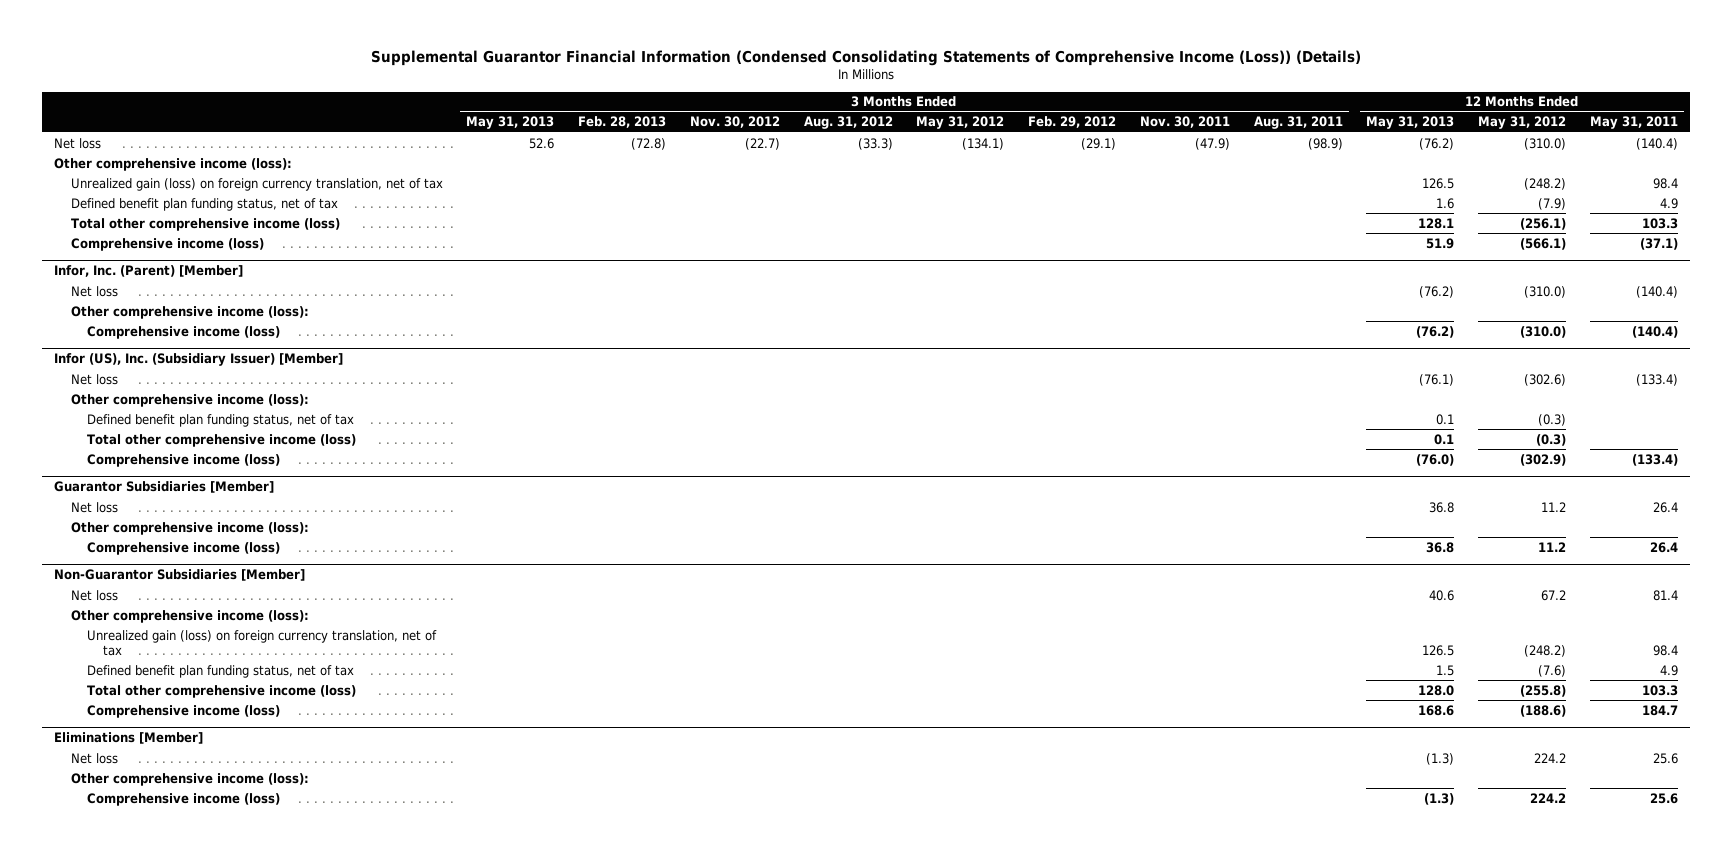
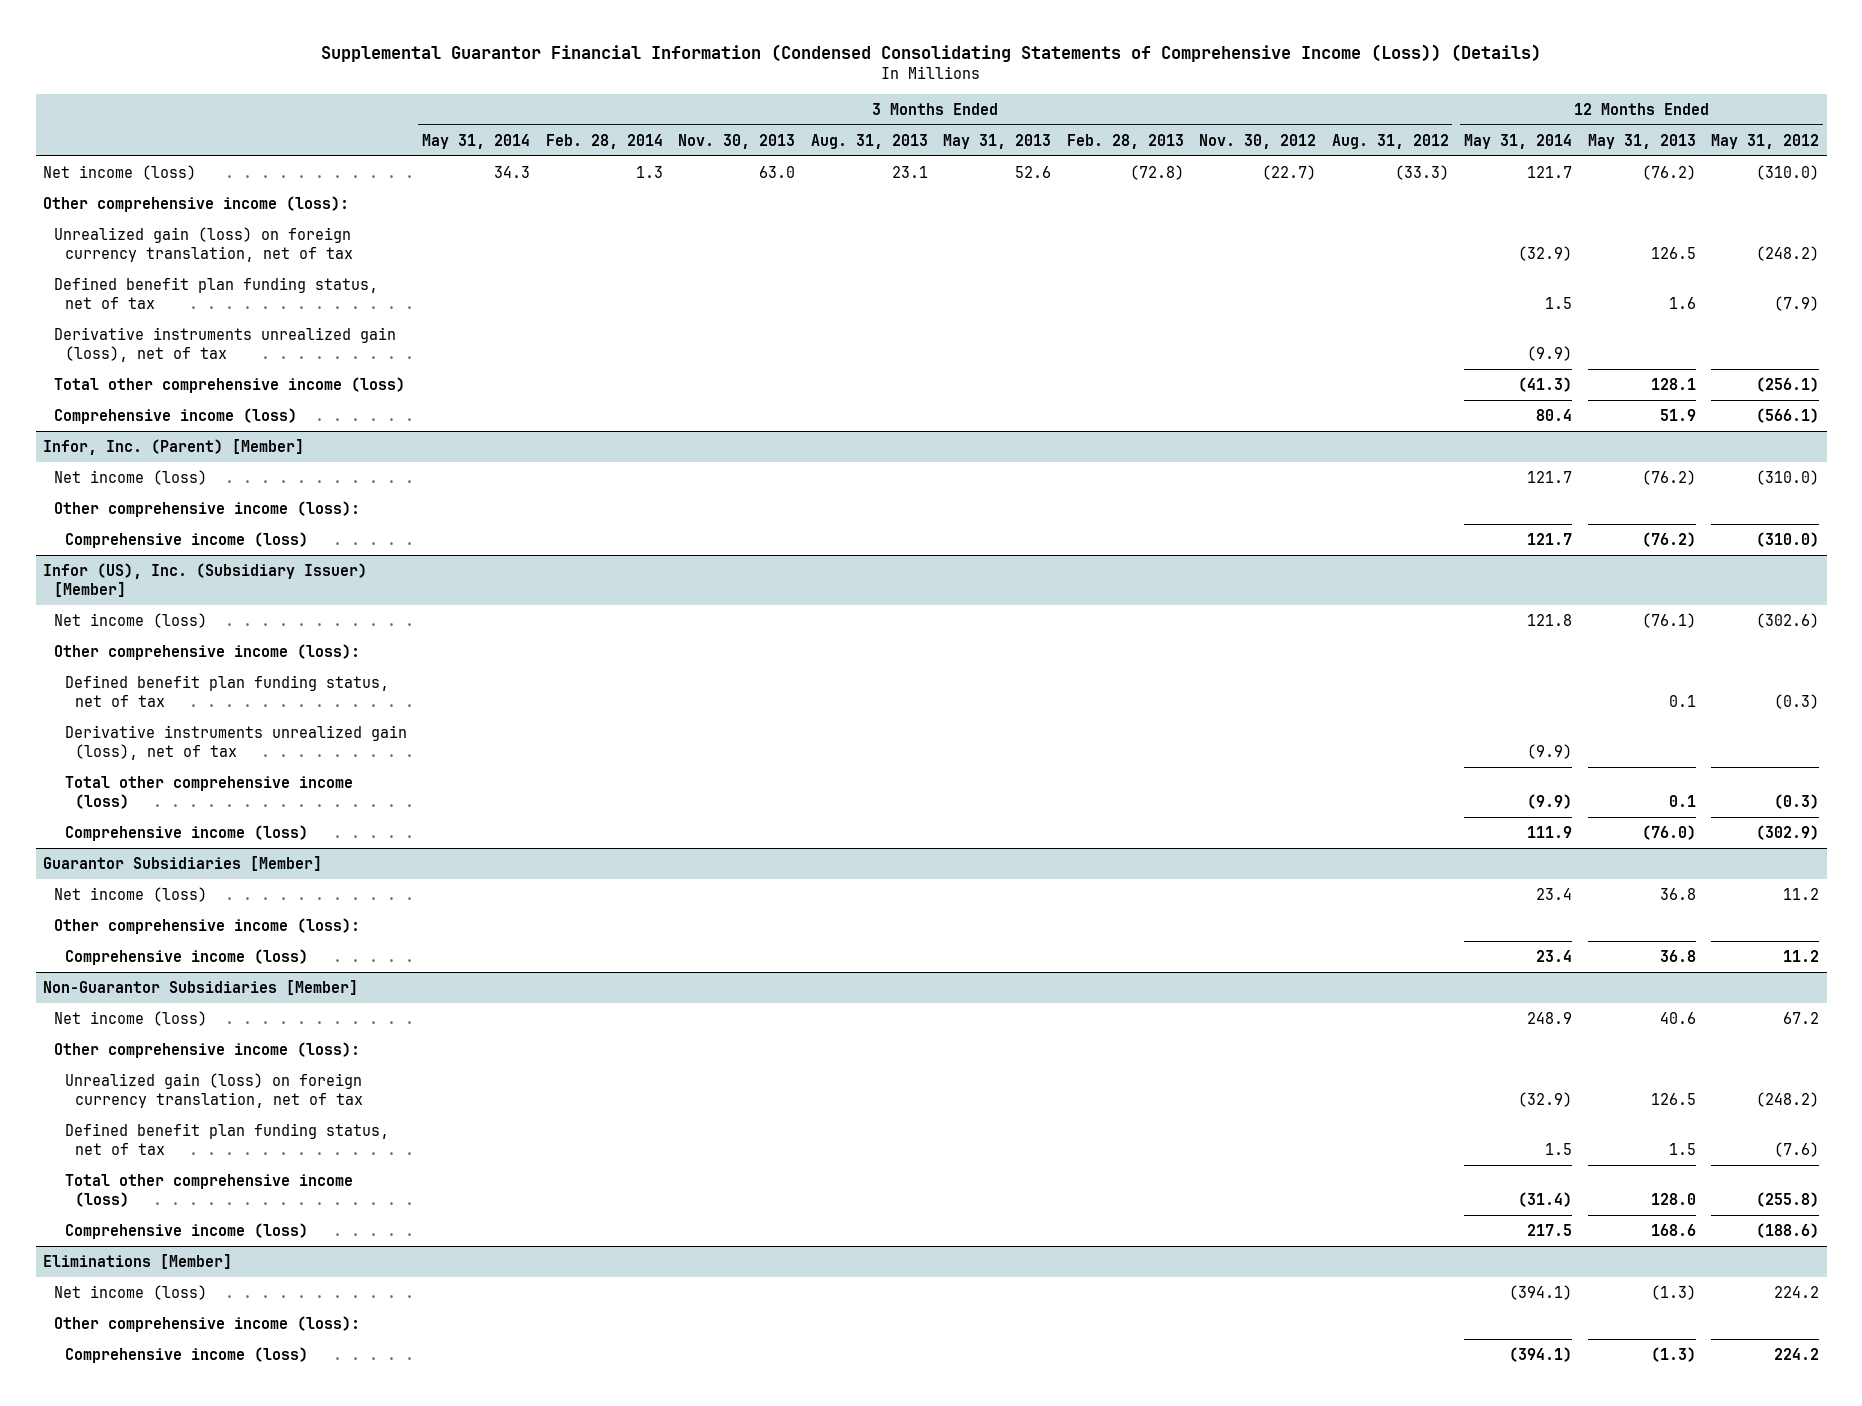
- | 3 Months Ended May 31, 2013 | 3 Months Ended Feb. 28, 2013 | 3 Months Ended Nov. 30, 2012 | 3 Months Ended Aug. 31, 2012 | 3 Months Ended May 31, 2012 | 3 Months Ended Feb. 29, 2012 | 3 Months Ended Nov. 30, 2011 | 3 Months Ended Aug. 31, 2011 | 12 Months Ended May 31, 2013 | 12 Months Ended May 31, 2012 | 12 Months Ended May 31, 2011
+ | 3 Months Ended May 31, 2014 | 3 Months Ended Feb. 28, 2014 | 3 Months Ended Nov. 30, 2013 | 3 Months Ended Aug. 31, 2013 | 3 Months Ended May 31, 2013 | 3 Months Ended Feb. 28, 2013 | 3 Months Ended Nov. 30, 2012 | 3 Months Ended Aug. 31, 2012 | 12 Months Ended May 31, 2014 | 12 Months Ended May 31, 2013 | 12 Months Ended May 31, 2012
- Net loss | 52.6 | (72.8) | (22.7) | (33.3) | (134.1) | (29.1) | (47.9) | (98.9) | (76.2) | (310.0) | (140.4)
+ Net income (loss) | 34.3 | 1.3 | 63.0 | 23.1 | 52.6 | (72.8) | (22.7) | (33.3) | 121.7 | (76.2) | (310.0)
+ Derivative instruments unrealized gain (loss), net of tax | | | | | | | | | (9.9) | |
@ Infor, Inc. (Parent) [Member]
- Net loss | | | | | | | | | (76.2) | (310.0) | (140.4)
+ Net income (loss) | | | | | | | | | 121.7 | (76.2) | (310.0)
@ Infor (US), Inc. (Subsidiary Issuer) [Member]
- Net loss | | | | | | | | | (76.1) | (302.6) | (133.4)
+ Net income (loss) | | | | | | | | | 121.8 | (76.1) | (302.6)
+ Derivative instruments unrealized gain (loss), net of tax | | | | | | | | | (9.9) | |
@ Guarantor Subsidiaries [Member]
- Net loss | | | | | | | | | 36.8 | 11.2 | 26.4
+ Net income (loss) | | | | | | | | | 23.4 | 36.8 | 11.2
@ Non-Guarantor Subsidiaries [Member]
- Net loss | | | | | | | | | 40.6 | 67.2 | 81.4
+ Net income (loss) | | | | | | | | | 248.9 | 40.6 | 67.2
@ Eliminations [Member]
- Net loss | | | | | | | | | (1.3) | 224.2 | 25.6
+ Net income (loss) | | | | | | | | | (394.1) | (1.3) | 224.2

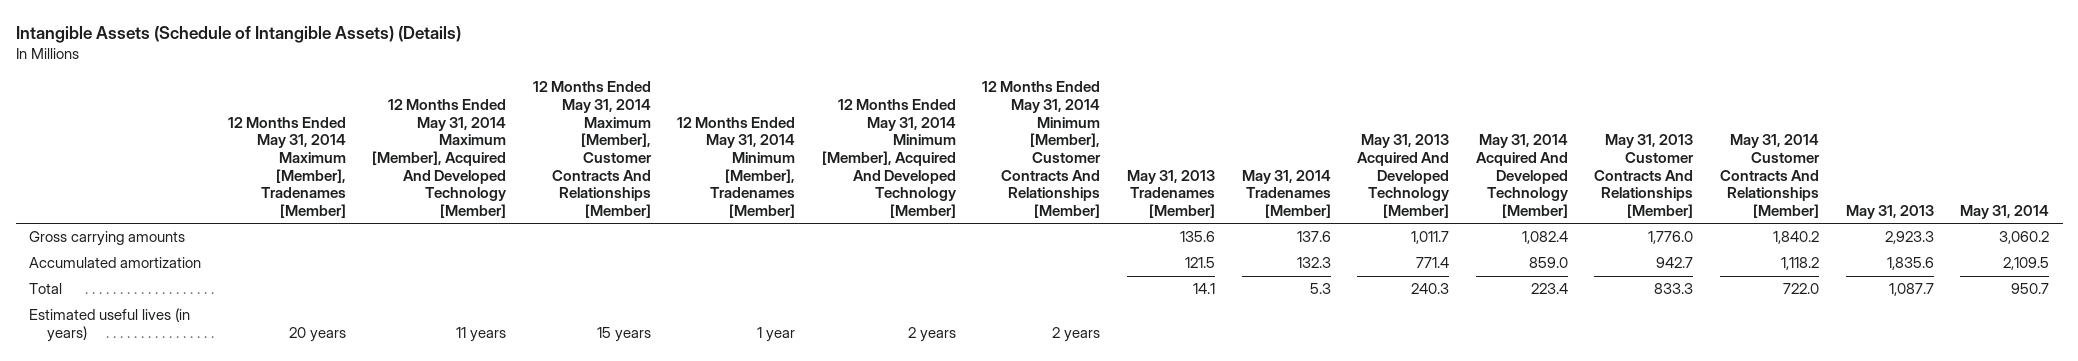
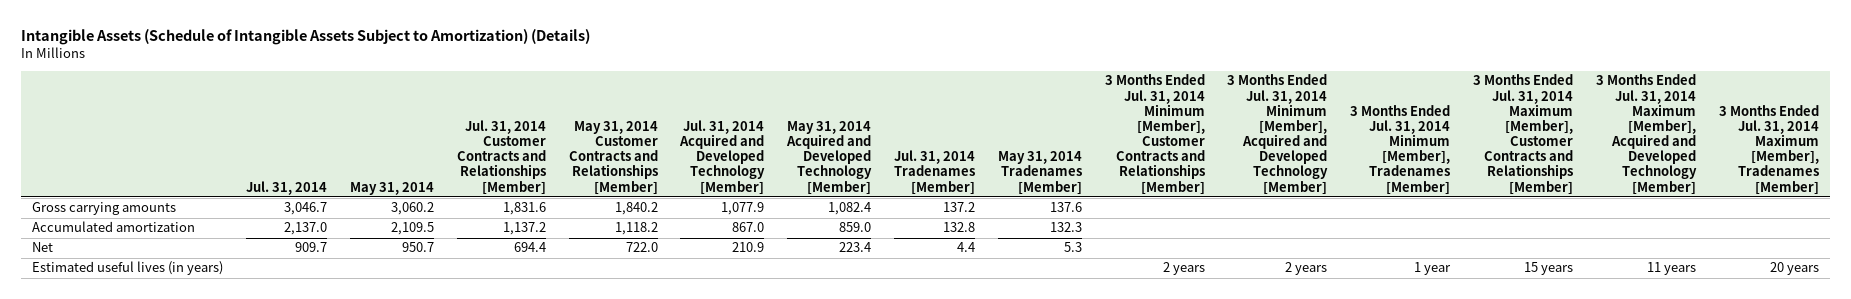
- Intangible Assets (Schedule of Intangible Assets) (Details)
+ Intangible Assets (Schedule of Intangible Assets Subject to Amortization) (Details)
- | 12 Months Ended May 31, 2014 Maximum [Member], Tradenames [Member] | 12 Months Ended May 31, 2014 Maximum [Member], Acquired And Developed Technology [Member] | 12 Months Ended May 31, 2014 Maximum [Member], Customer Contracts And Relationships [Member] | 12 Months Ended May 31, 2014 Minimum [Member], Tradenames [Member] | 12 Months Ended May 31, 2014 Minimum [Member], Acquired And Developed Technology [Member] | 12 Months Ended May 31, 2014 Minimum [Member], Customer Contracts And Relationships [Member] | May 31, 2013 Tradenames [Member] | May 31, 2014 Tradenames [Member] | May 31, 2013 Acquired And Developed Technology [Member] | May 31, 2014 Acquired And Developed Technology [Member] | May 31, 2013 Customer Contracts And Relationships [Member] | May 31, 2014 Customer Contracts And Relationships [Member] | May 31, 2013 | May 31, 2014
+ | Jul. 31, 2014 | May 31, 2014 | Jul. 31, 2014 Customer Contracts and Relationships [Member] | May 31, 2014 Customer Contracts and Relationships [Member] | Jul. 31, 2014 Acquired and Developed Technology [Member] | May 31, 2014 Acquired and Developed Technology [Member] | Jul. 31, 2014 Tradenames [Member] | May 31, 2014 Tradenames [Member] | 3 Months Ended Jul. 31, 2014 Minimum [Member], Customer Contracts and Relationships [Member] | 3 Months Ended Jul. 31, 2014 Minimum [Member], Acquired and Developed Technology [Member] | 3 Months Ended Jul. 31, 2014 Minimum [Member], Tradenames [Member] | 3 Months Ended Jul. 31, 2014 Maximum [Member], Customer Contracts and Relationships [Member] | 3 Months Ended Jul. 31, 2014 Maximum [Member], Acquired and Developed Technology [Member] | 3 Months Ended Jul. 31, 2014 Maximum [Member], Tradenames [Member]
- Total | | | | | | | 14.1 | 5.3 | 240.3 | 223.4 | 833.3 | 722.0 | 1,087.7 | 950.7
+ Net | 909.7 | 950.7 | 694.4 | 722.0 | 210.9 | 223.4 | 4.4 | 5.3 | | | | | |

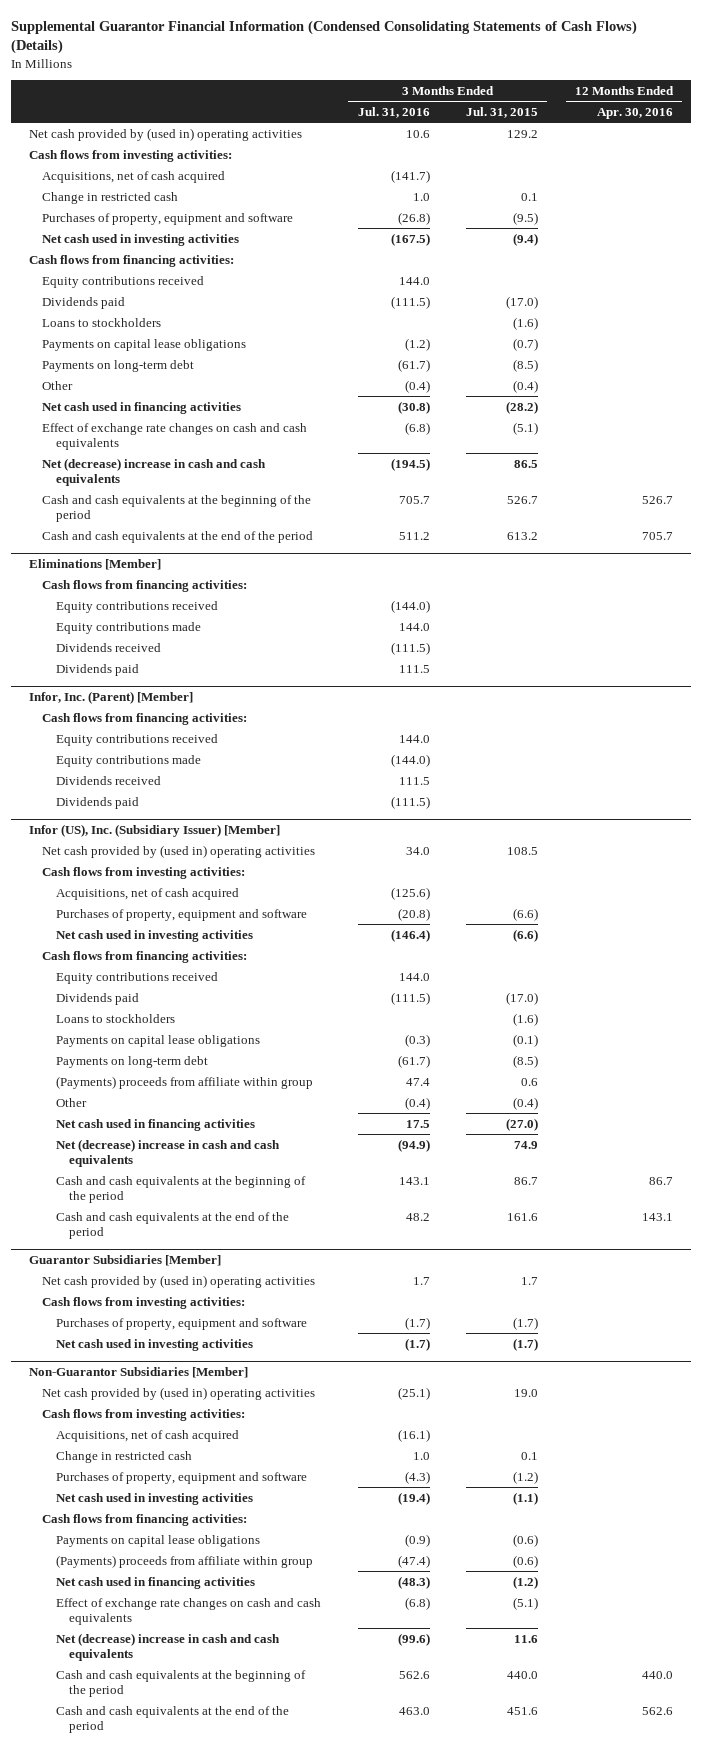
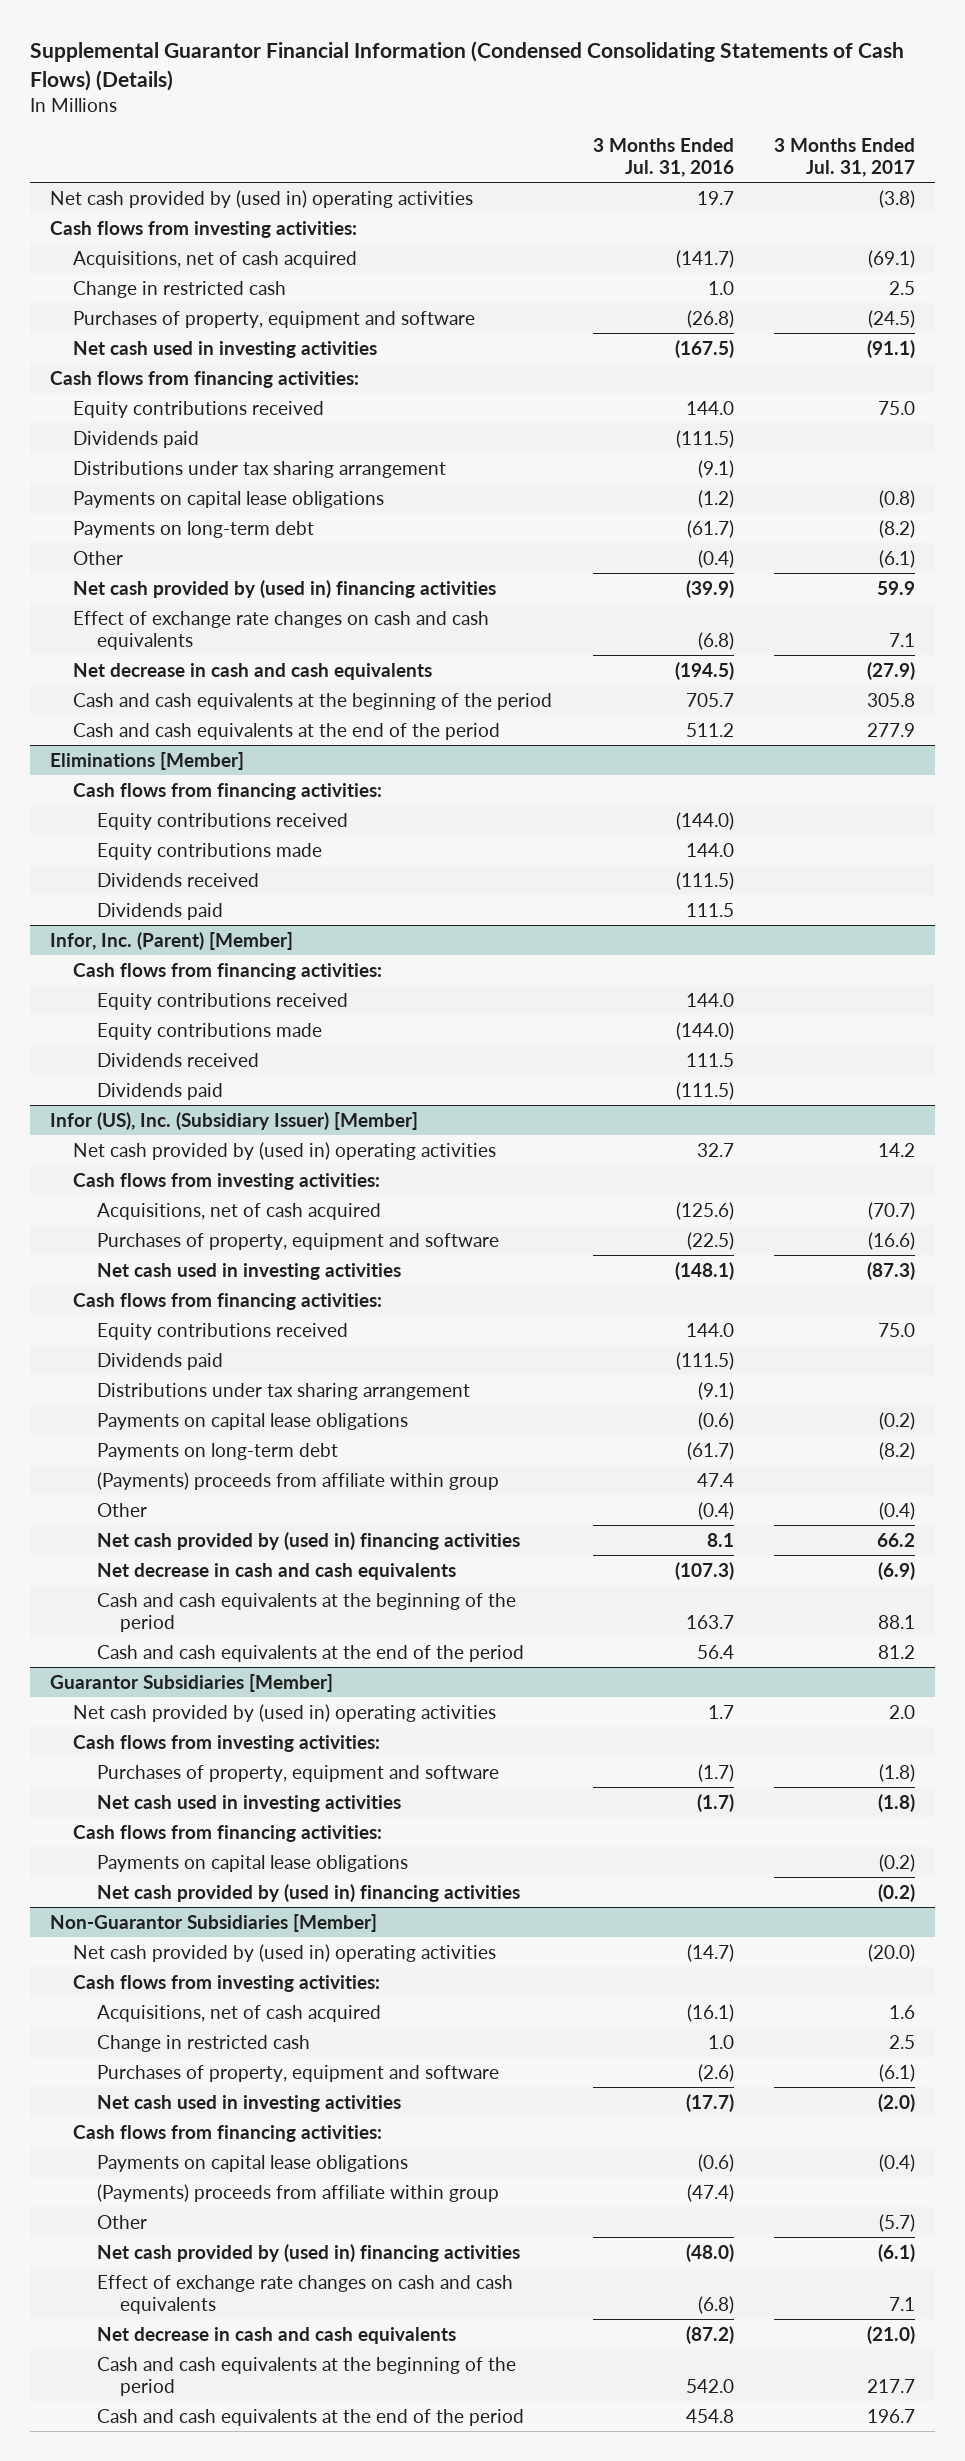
- | 3 Months Ended Jul. 31, 2016 | 3 Months Ended Jul. 31, 2015 | 12 Months Ended Apr. 30, 2016
+ | 3 Months Ended Jul. 31, 2016 | 3 Months Ended Jul. 31, 2017
- Net cash provided by (used in) operating activities | 10.6 | 129.2 |
+ Net cash provided by (used in) operating activities | 19.7 | (3.8)
- Loans to stockholders | | (1.6) |
+ Distributions under tax sharing arrangement | (9.1) |
- Net cash used in financing activities | (30.8) | (28.2) |
+ Net cash provided by (used in) financing activities | (39.9) | 59.9
- Net (decrease) increase in cash and cash equivalents | (194.5) | 86.5 |
+ Net decrease in cash and cash equivalents | (194.5) | (27.9)
@ Infor (US), Inc. (Subsidiary Issuer) [Member]
- Net cash provided by (used in) operating activities | 34.0 | 108.5 |
+ Net cash provided by (used in) operating activities | 32.7 | 14.2
- Purchases of property, equipment and software | (20.8) | (6.6) |
- Net cash used in investing activities | (146.4) | (6.6) |
+ Purchases of property, equipment and software | (22.5) | (16.6)
+ Net cash used in investing activities | (148.1) | (87.3)
- Loans to stockholders | | (1.6) |
- Payments on capital lease obligations | (0.3) | (0.1) |
+ Distributions under tax sharing arrangement | (9.1) |
+ Payments on capital lease obligations | (0.6) | (0.2)
- Net cash used in financing activities | 17.5 | (27.0) |
- Net (decrease) increase in cash and cash equivalents | (94.9) | 74.9 |
- Cash and cash equivalents at the beginning of the period | 143.1 | 86.7 | 86.7
- Cash and cash equivalents at the end of the period | 48.2 | 161.6 | 143.1
+ Net cash provided by (used in) financing activities | 8.1 | 66.2
+ Net decrease in cash and cash equivalents | (107.3) | (6.9)
+ Cash and cash equivalents at the beginning of the period | 163.7 | 88.1
+ Cash and cash equivalents at the end of the period | 56.4 | 81.2
@ Guarantor Subsidiaries [Member]
+ Cash flows from financing activities:
+ Payments on capital lease obligations | | (0.2)
+ Net cash provided by (used in) financing activities | | (0.2)
@ Non-Guarantor Subsidiaries [Member]
- Net cash provided by (used in) operating activities | (25.1) | 19.0 |
+ Net cash provided by (used in) operating activities | (14.7) | (20.0)
- Purchases of property, equipment and software | (4.3) | (1.2) |
- Net cash used in investing activities | (19.4) | (1.1) |
+ Purchases of property, equipment and software | (2.6) | (6.1)
+ Net cash used in investing activities | (17.7) | (2.0)
- Payments on capital lease obligations | (0.9) | (0.6) |
+ Payments on capital lease obligations | (0.6) | (0.4)
- Net cash used in financing activities | (48.3) | (1.2) |
+ Other | | (5.7)
+ Net cash provided by (used in) financing activities | (48.0) | (6.1)
- Net (decrease) increase in cash and cash equivalents | (99.6) | 11.6 |
- Cash and cash equivalents at the beginning of the period | 562.6 | 440.0 | 440.0
- Cash and cash equivalents at the end of the period | 463.0 | 451.6 | 562.6
+ Net decrease in cash and cash equivalents | (87.2) | (21.0)
+ Cash and cash equivalents at the beginning of the period | 542.0 | 217.7
+ Cash and cash equivalents at the end of the period | 454.8 | 196.7

